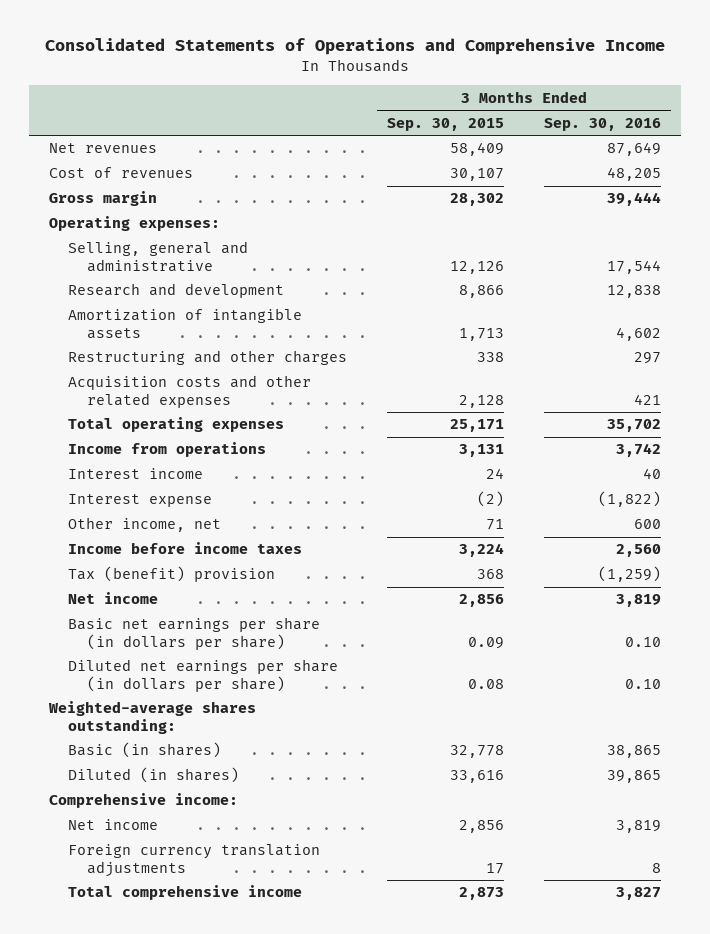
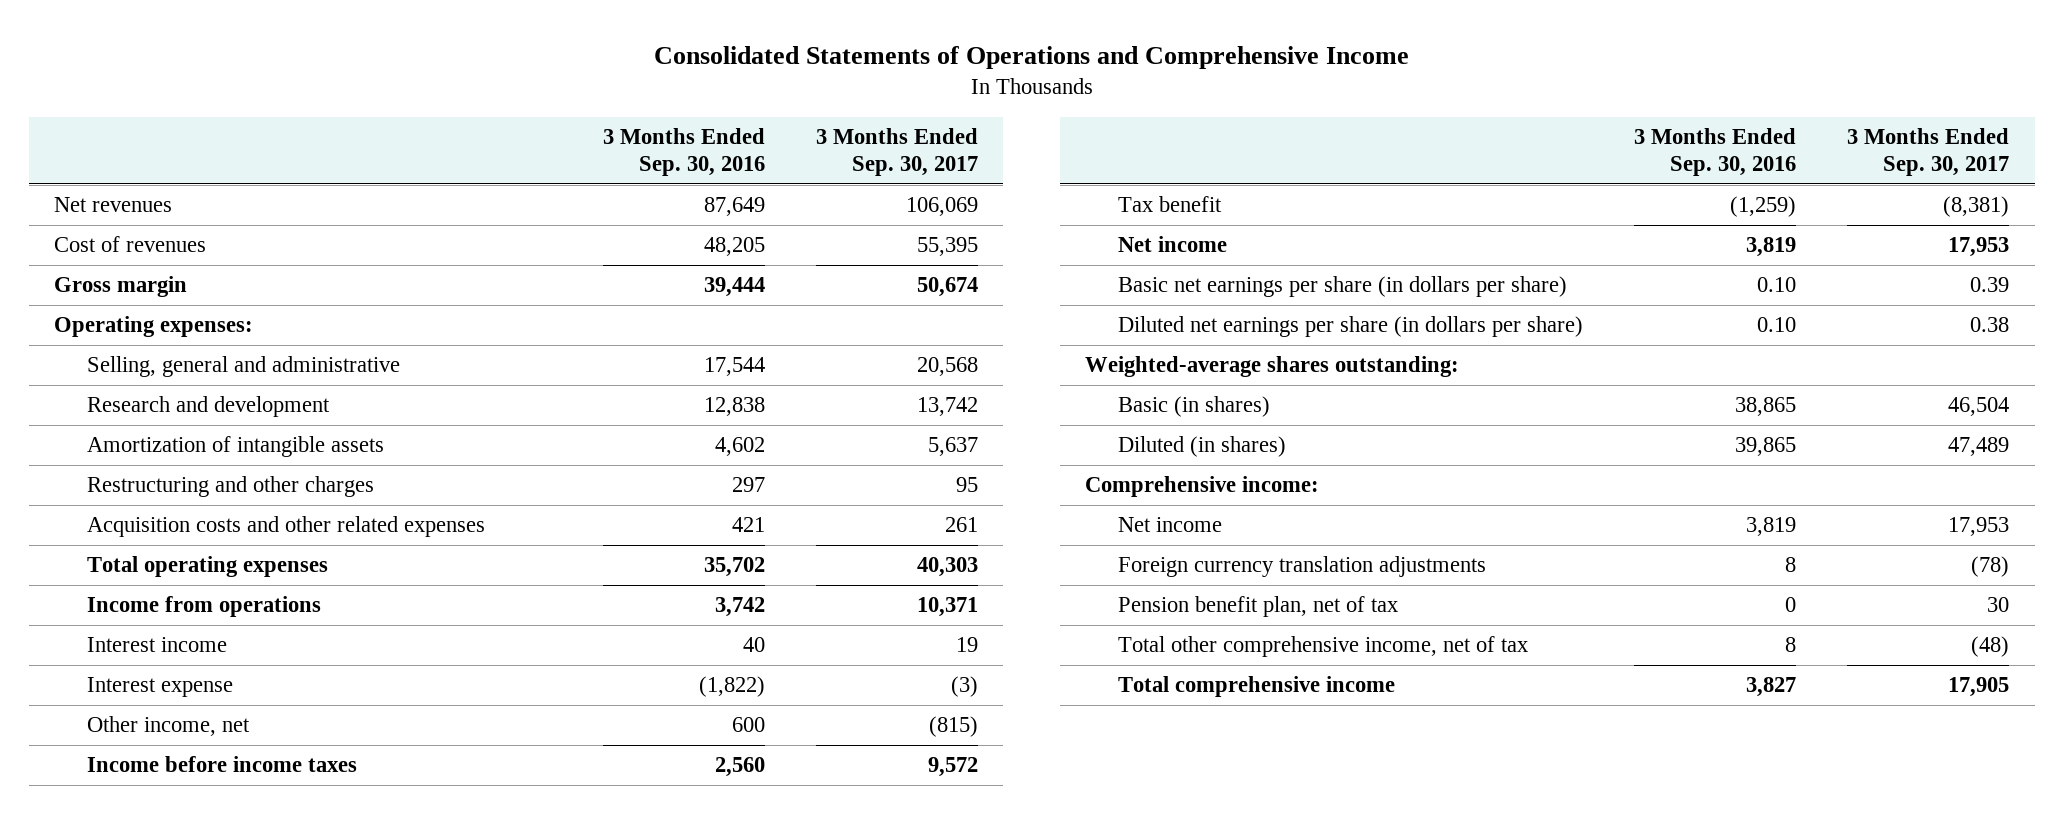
- | 3 Months Ended Sep. 30, 2015 | 3 Months Ended Sep. 30, 2016
+ | 3 Months Ended Sep. 30, 2016 | 3 Months Ended Sep. 30, 2017
- Tax (benefit) provision | 368 | (1,259)
+ Tax benefit | (1,259) | (8,381)
+ Pension benefit plan, net of tax | 0 | 30
+ Total other comprehensive income, net of tax | 8 | (48)

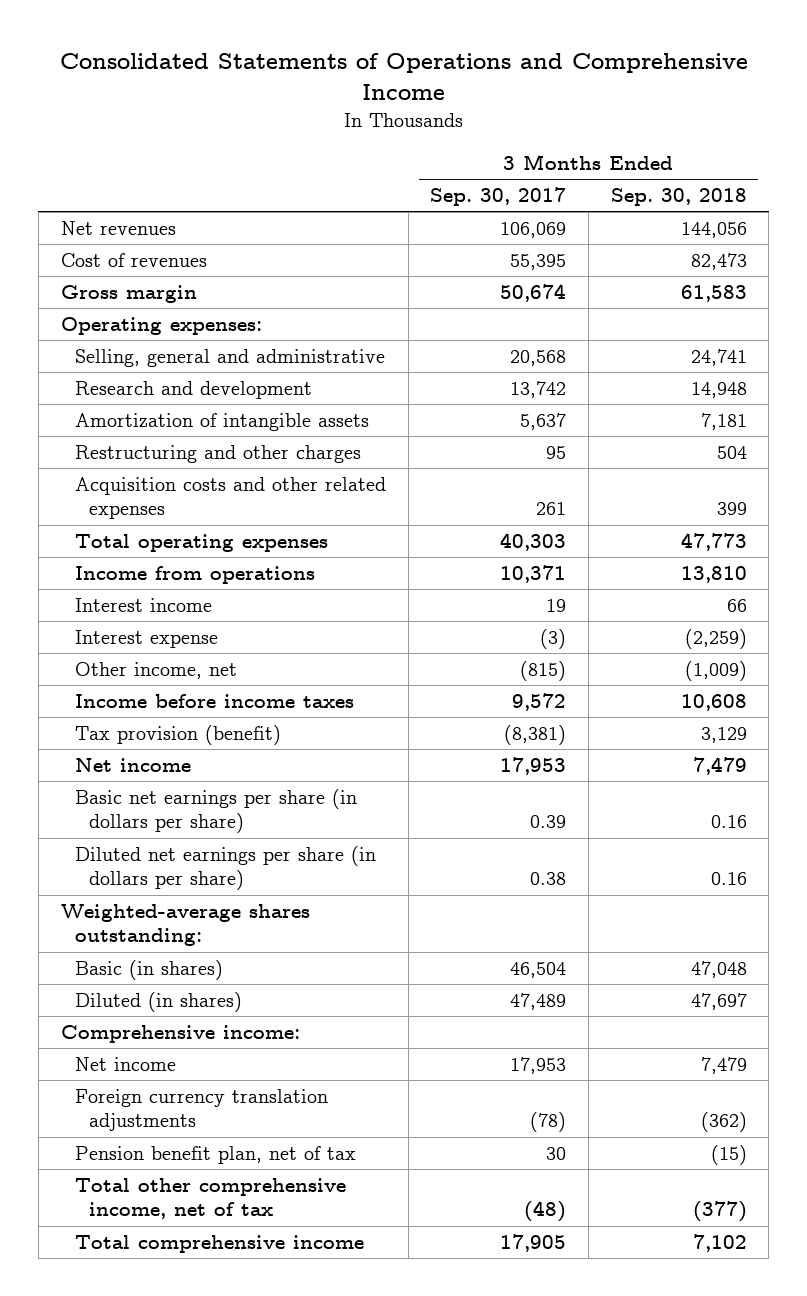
- | 3 Months Ended Sep. 30, 2016 | 3 Months Ended Sep. 30, 2017
+ | 3 Months Ended Sep. 30, 2017 | 3 Months Ended Sep. 30, 2018
- Tax benefit | (1,259) | (8,381)
+ Tax provision (benefit) | (8,381) | 3,129

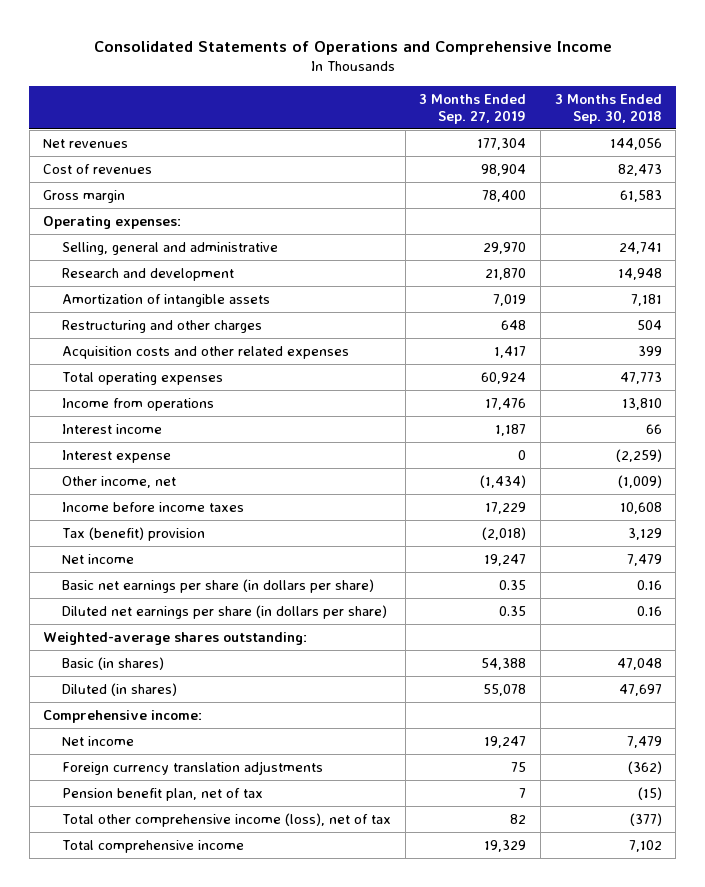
- | 3 Months Ended Sep. 30, 2017 | 3 Months Ended Sep. 30, 2018
+ | 3 Months Ended Sep. 27, 2019 | 3 Months Ended Sep. 30, 2018
- Tax provision (benefit) | (8,381) | 3,129
+ Tax (benefit) provision | (2,018) | 3,129
- Total other comprehensive income, net of tax | (48) | (377)
+ Total other comprehensive income (loss), net of tax | 82 | (377)

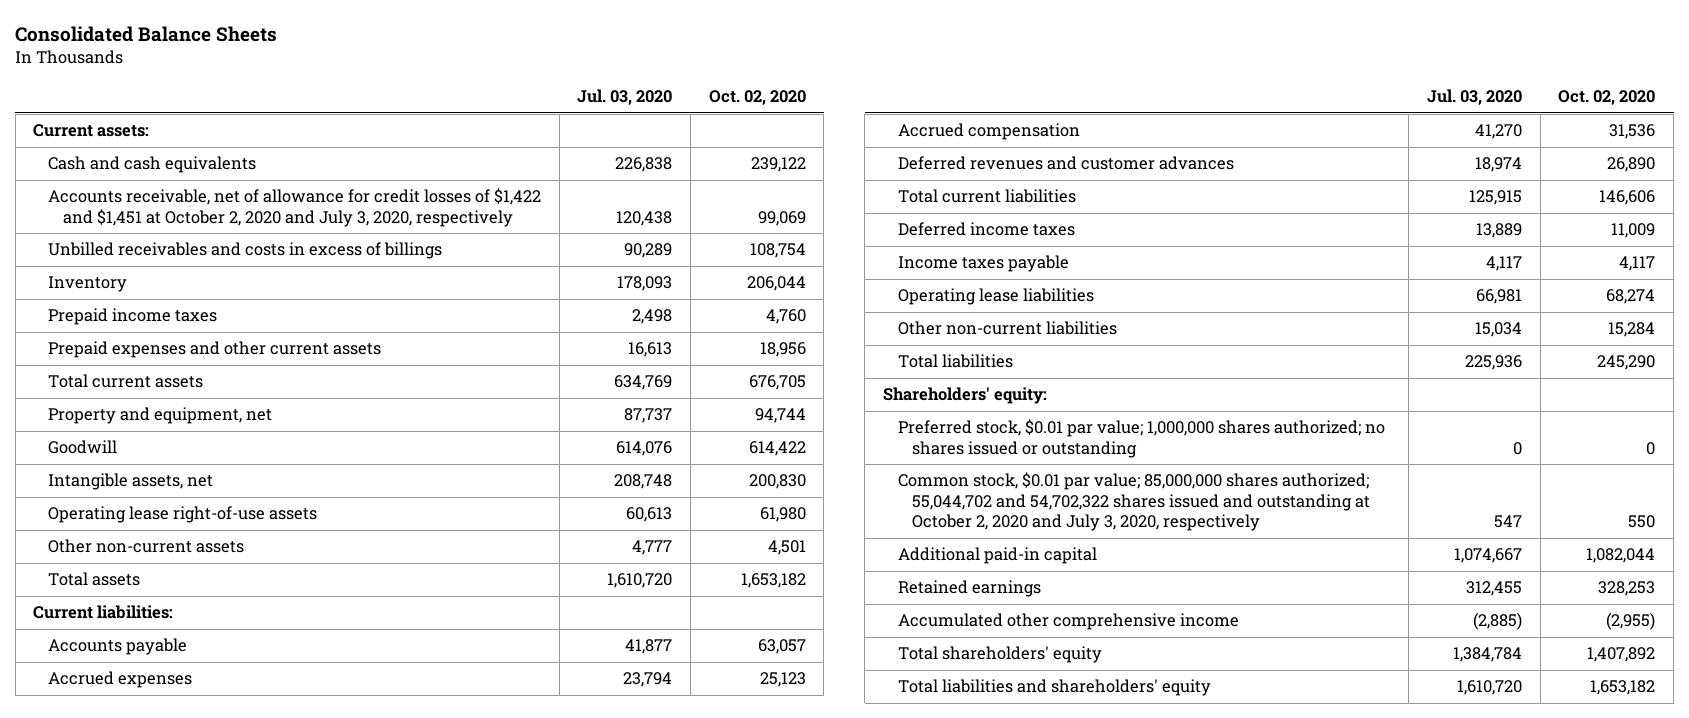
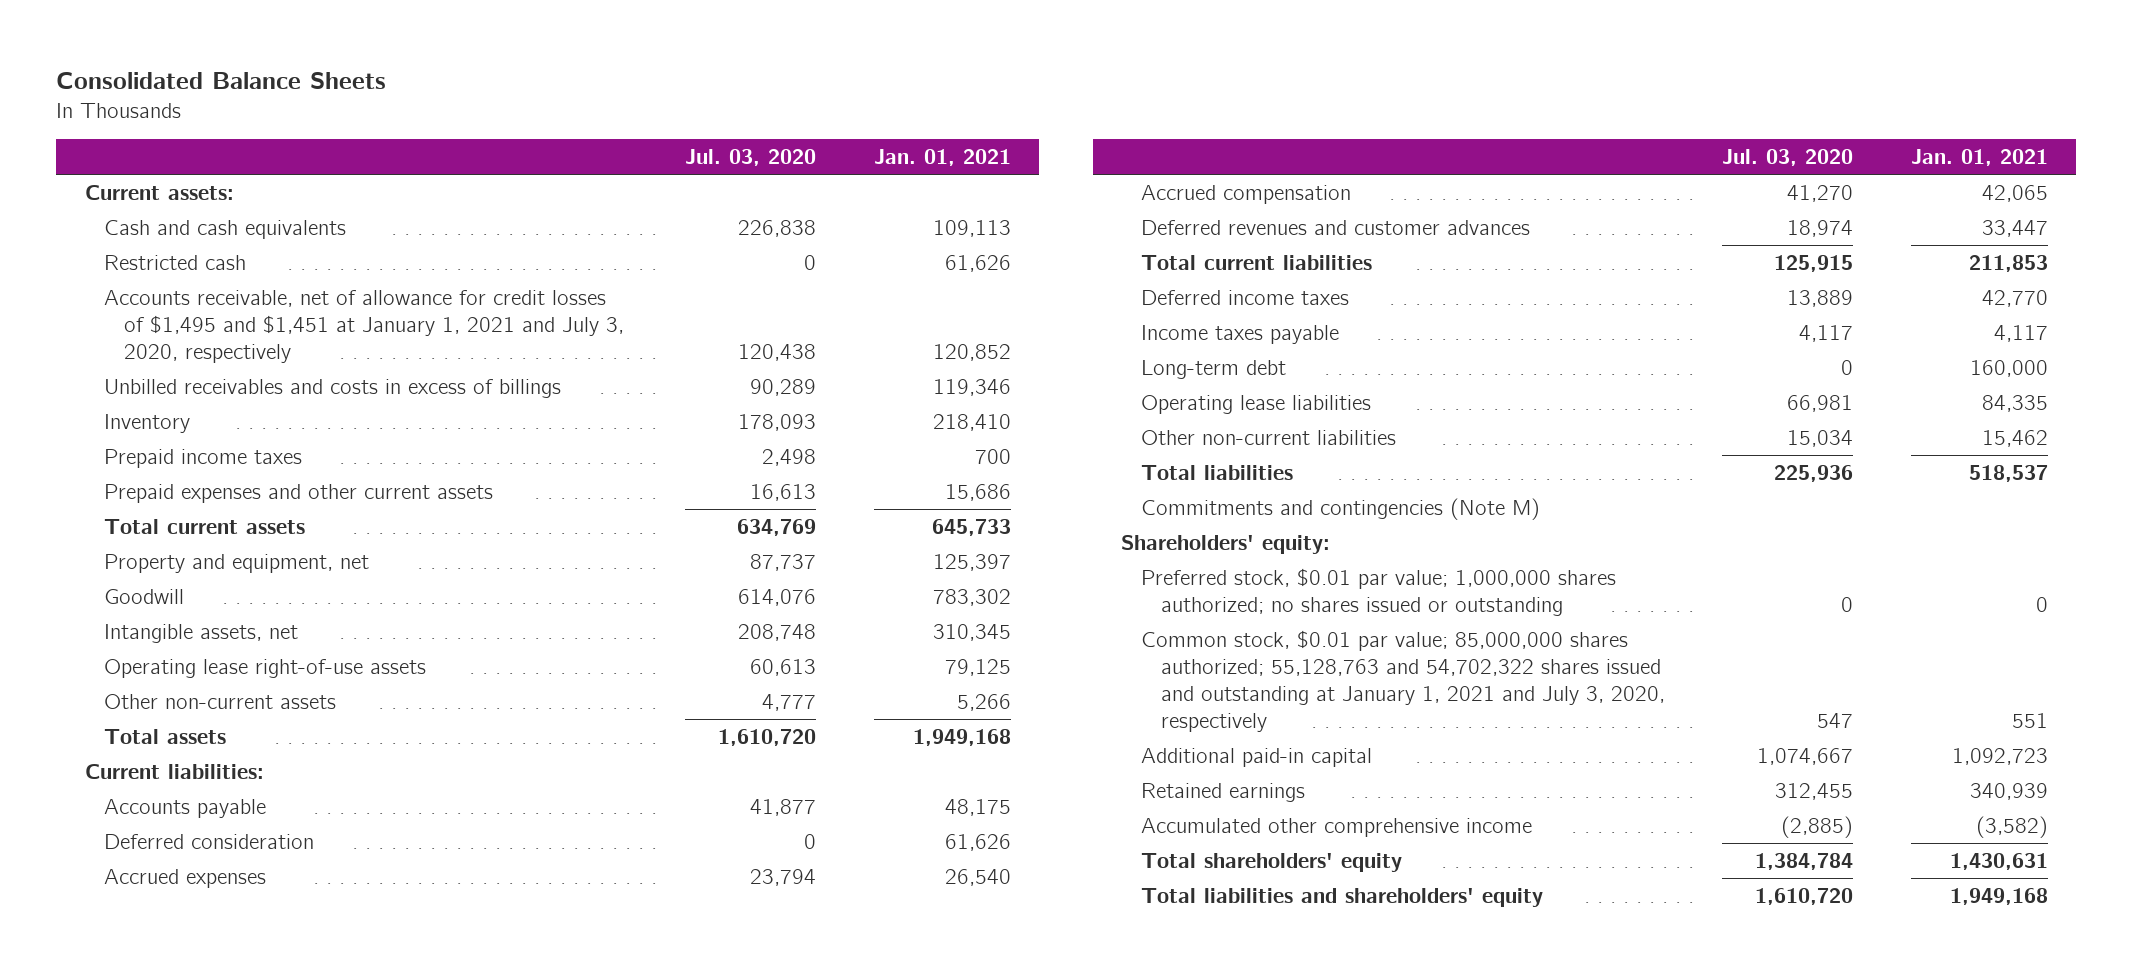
- | Jul. 03, 2020 | Oct. 02, 2020
+ | Jul. 03, 2020 | Jan. 01, 2021
- Accounts receivable, net of allowance for credit losses of $1,422 and $1,451 at October 2, 2020 and July 3, 2020, respectively | 120,438 | 99,069
+ Restricted cash | 0 | 61,626
+ Accounts receivable, net of allowance for credit losses of $1,495 and $1,451 at January 1, 2021 and July 3, 2020, respectively | 120,438 | 120,852
+ Deferred consideration | 0 | 61,626
+ Long-term debt | 0 | 160,000
+ Commitments and contingencies (Note M)
- Common stock, $0.01 par value; 85,000,000 shares authorized; 55,044,702 and 54,702,322 shares issued and outstanding at October 2, 2020 and July 3, 2020, respectively | 547 | 550
+ Common stock, $0.01 par value; 85,000,000 shares authorized; 55,128,763 and 54,702,322 shares issued and outstanding at January 1, 2021 and July 3, 2020, respectively | 547 | 551

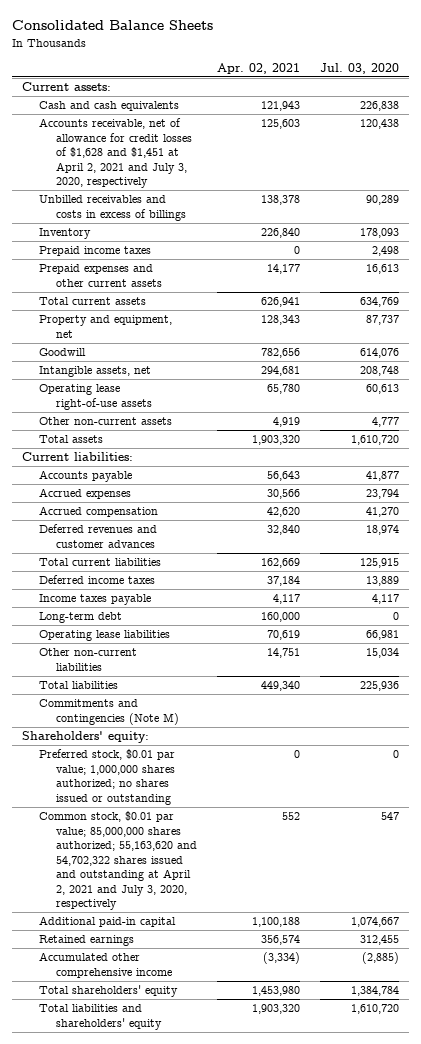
- | Jul. 03, 2020 | Jan. 01, 2021
+ | Apr. 02, 2021 | Jul. 03, 2020
- Restricted cash | 0 | 61,626
- Accounts receivable, net of allowance for credit losses of $1,495 and $1,451 at January 1, 2021 and July 3, 2020, respectively | 120,438 | 120,852
+ Accounts receivable, net of allowance for credit losses of $1,628 and $1,451 at April 2, 2021 and July 3, 2020, respectively | 125,603 | 120,438
- Deferred consideration | 0 | 61,626
- Common stock, $0.01 par value; 85,000,000 shares authorized; 55,128,763 and 54,702,322 shares issued and outstanding at January 1, 2021 and July 3, 2020, respectively | 547 | 551
+ Common stock, $0.01 par value; 85,000,000 shares authorized; 55,163,620 and 54,702,322 shares issued and outstanding at April 2, 2021 and July 3, 2020, respectively | 552 | 547

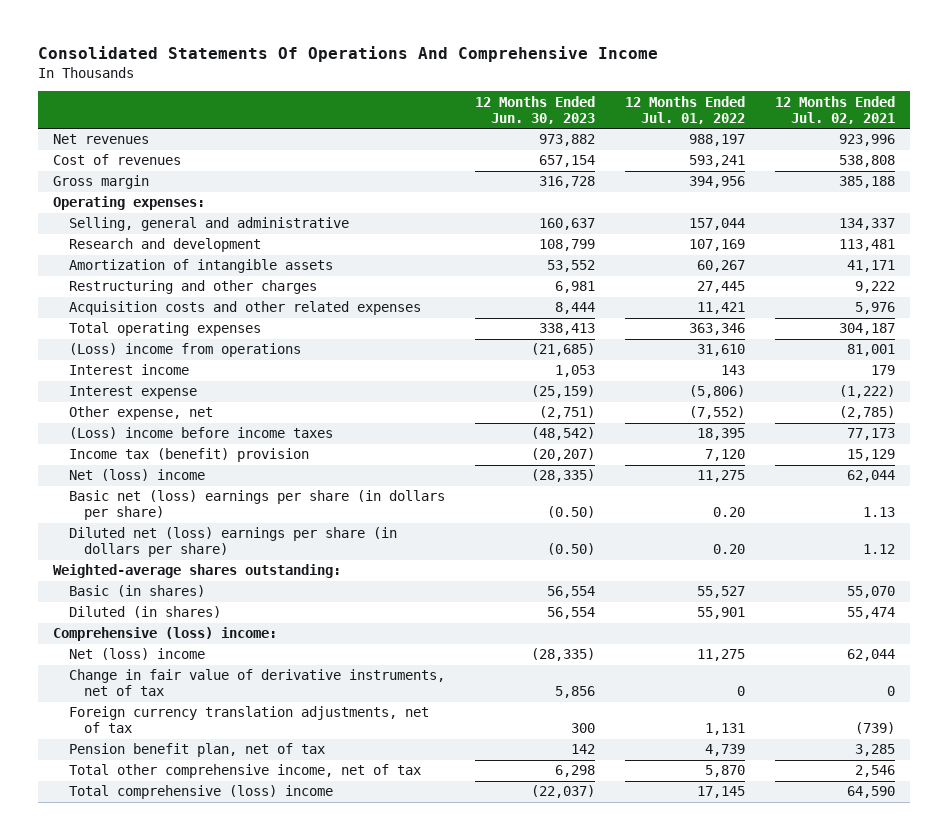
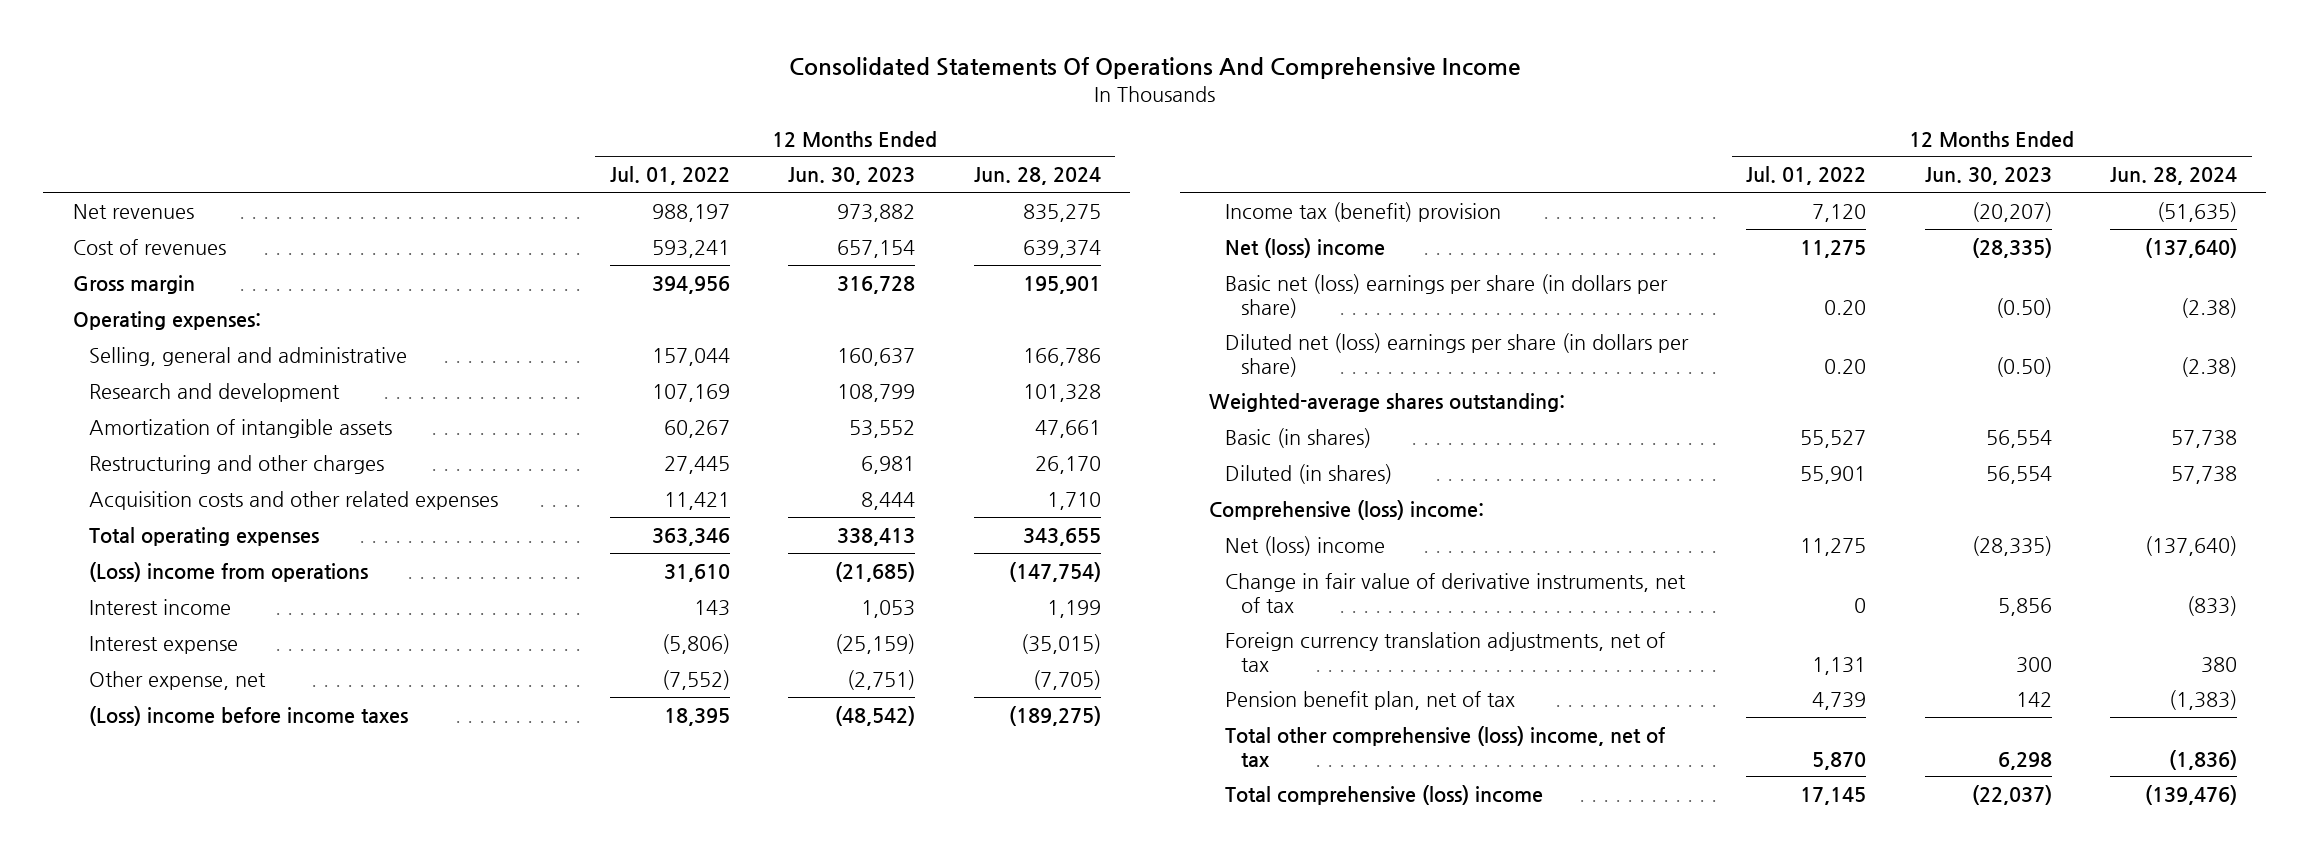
- | 12 Months Ended Jun. 30, 2023 | 12 Months Ended Jul. 01, 2022 | 12 Months Ended Jul. 02, 2021
+ | 12 Months Ended Jul. 01, 2022 | 12 Months Ended Jun. 30, 2023 | 12 Months Ended Jun. 28, 2024
- Total other comprehensive income, net of tax | 6,298 | 5,870 | 2,546
+ Total other comprehensive (loss) income, net of tax | 5,870 | 6,298 | (1,836)

